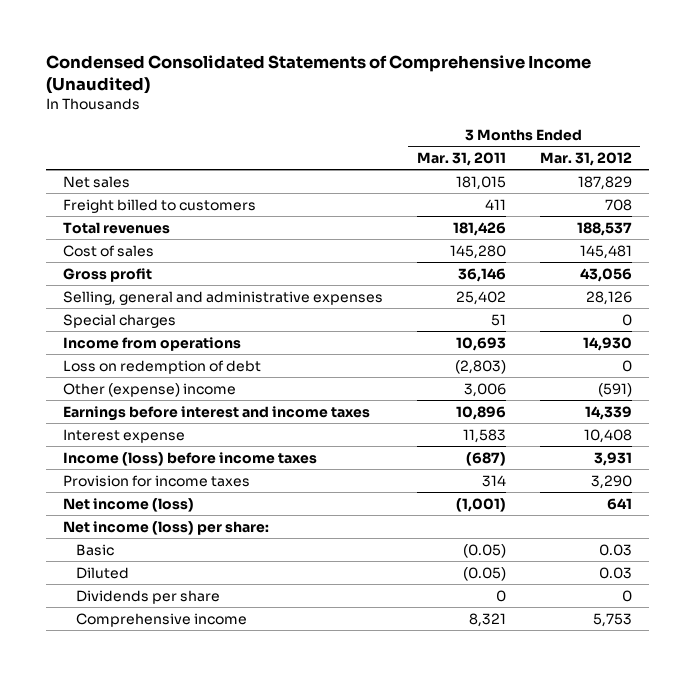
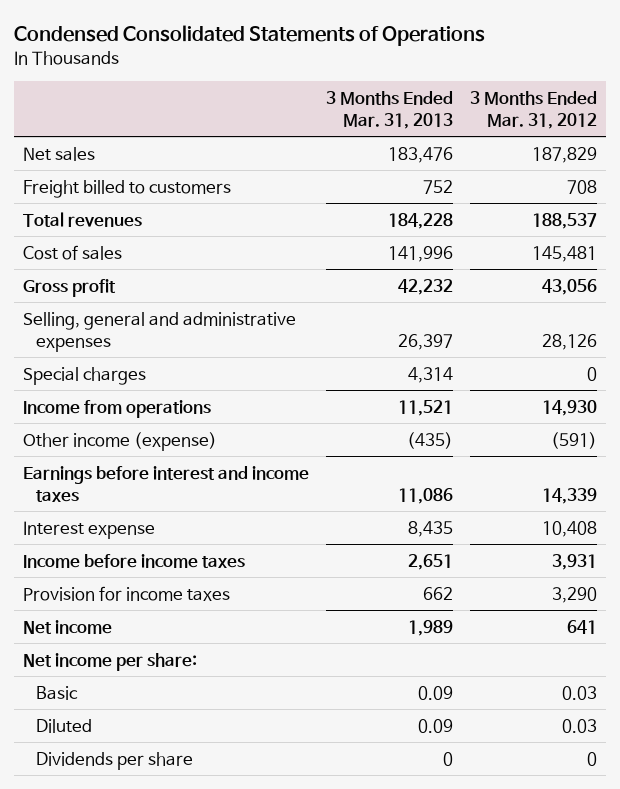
- Condensed Consolidated Statements of Comprehensive Income (Unaudited)
+ Condensed Consolidated Statements of Operations
- | 3 Months Ended Mar. 31, 2011 | 3 Months Ended Mar. 31, 2012
+ | 3 Months Ended Mar. 31, 2013 | 3 Months Ended Mar. 31, 2012
- Loss on redemption of debt | (2,803) | 0
- Other (expense) income | 3,006 | (591)
+ Other income (expense) | (435) | (591)
- Income (loss) before income taxes | (687) | 3,931
+ Income before income taxes | 2,651 | 3,931
- Net income (loss) | (1,001) | 641
- Net income (loss) per share:
+ Net income | 1,989 | 641
+ Net income per share:
- Comprehensive income | 8,321 | 5,753

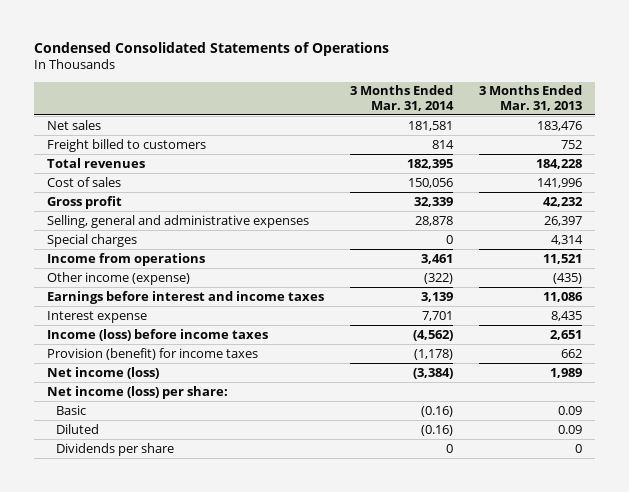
- | 3 Months Ended Mar. 31, 2013 | 3 Months Ended Mar. 31, 2012
+ | 3 Months Ended Mar. 31, 2014 | 3 Months Ended Mar. 31, 2013
- Income before income taxes | 2,651 | 3,931
- Provision for income taxes | 662 | 3,290
- Net income | 1,989 | 641
- Net income per share:
+ Income (loss) before income taxes | (4,562) | 2,651
+ Provision (benefit) for income taxes | (1,178) | 662
+ Net income (loss) | (3,384) | 1,989
+ Net income (loss) per share:

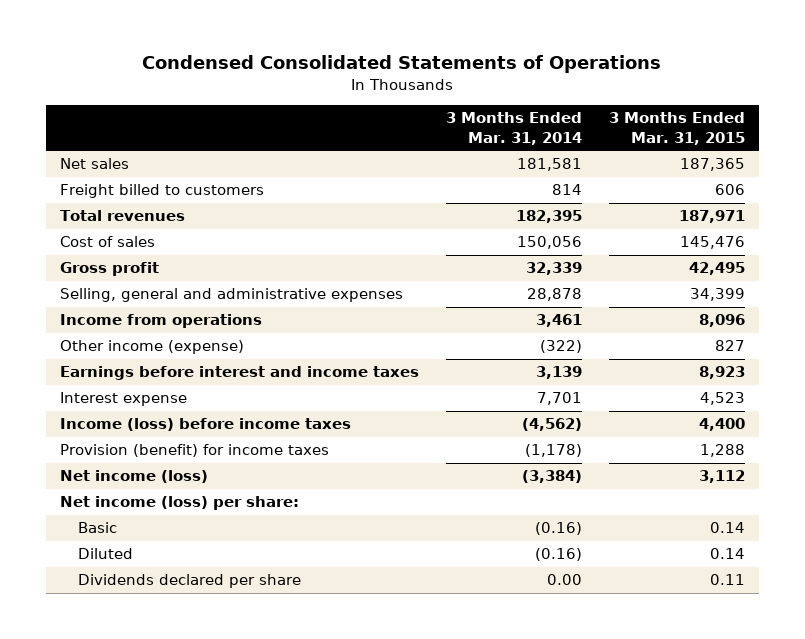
- | 3 Months Ended Mar. 31, 2014 | 3 Months Ended Mar. 31, 2013
+ | 3 Months Ended Mar. 31, 2014 | 3 Months Ended Mar. 31, 2015
- Special charges | 0 | 4,314
- Dividends per share | 0 | 0
+ Dividends declared per share | 0.00 | 0.11

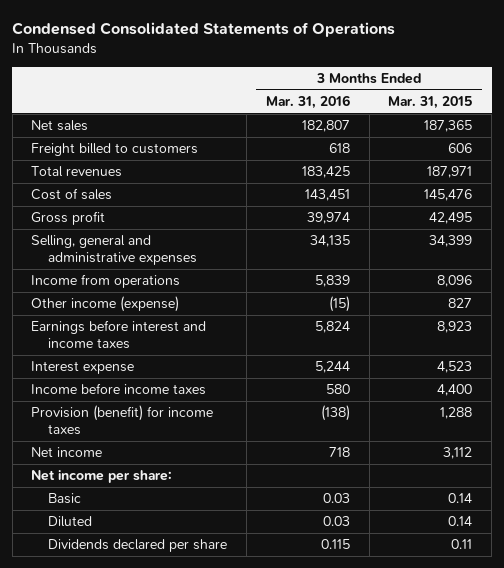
- | 3 Months Ended Mar. 31, 2014 | 3 Months Ended Mar. 31, 2015
+ | 3 Months Ended Mar. 31, 2016 | 3 Months Ended Mar. 31, 2015
- Income (loss) before income taxes | (4,562) | 4,400
+ Income before income taxes | 580 | 4,400
- Net income (loss) | (3,384) | 3,112
- Net income (loss) per share:
+ Net income | 718 | 3,112
+ Net income per share:

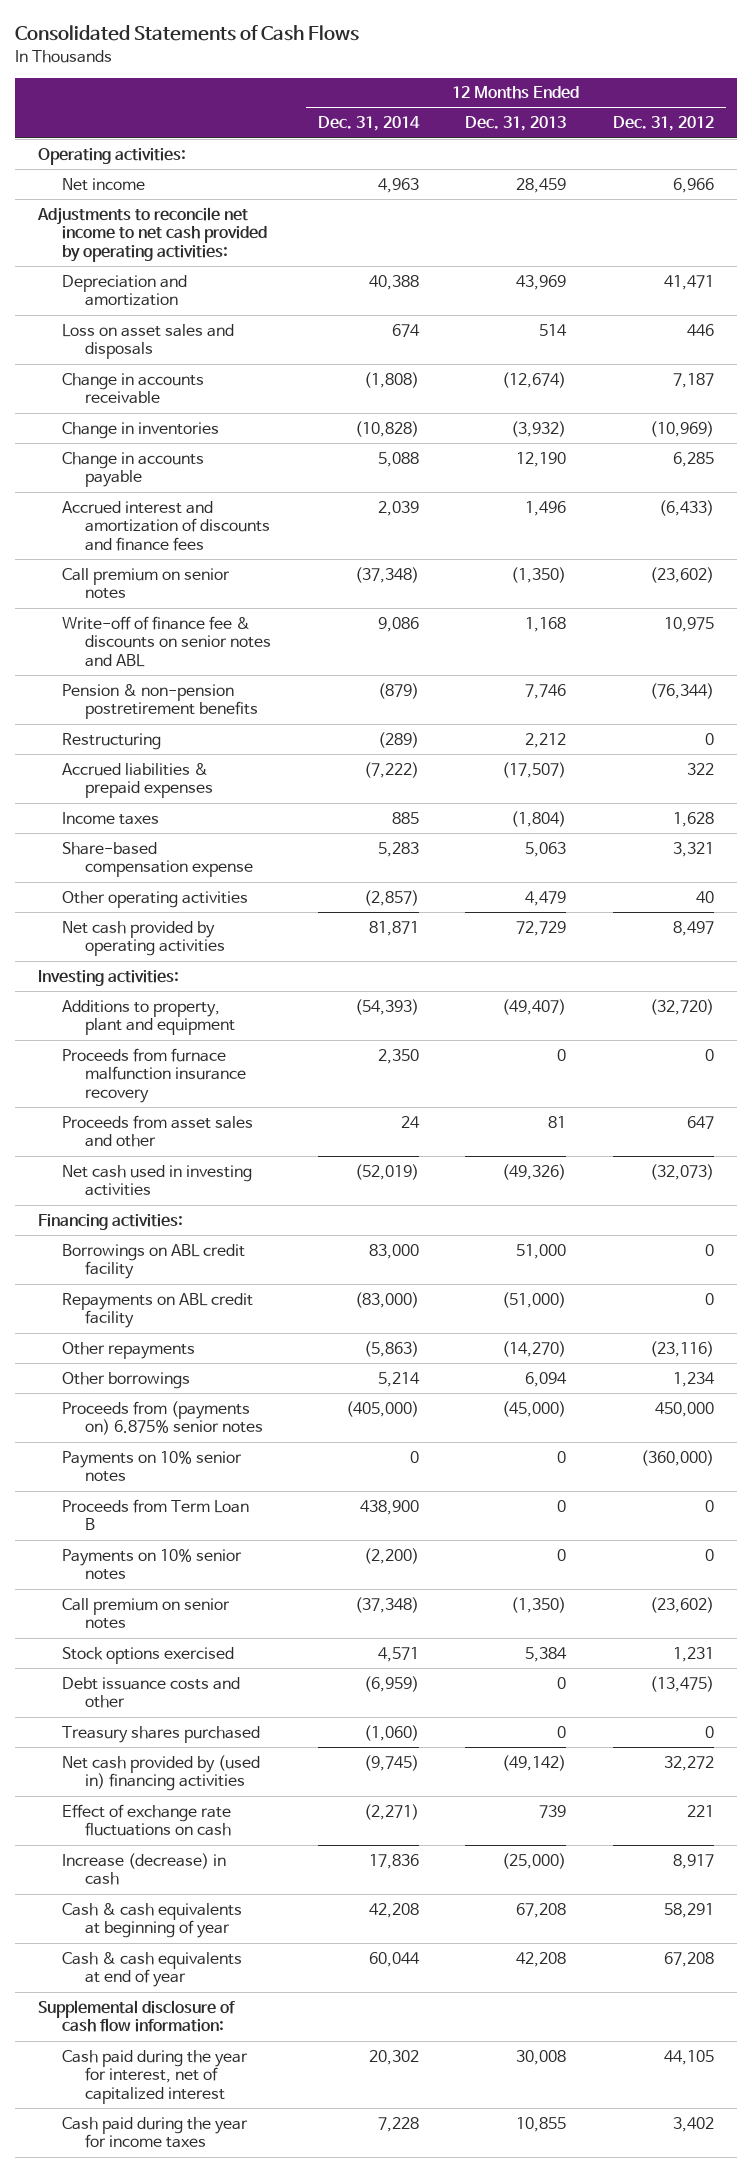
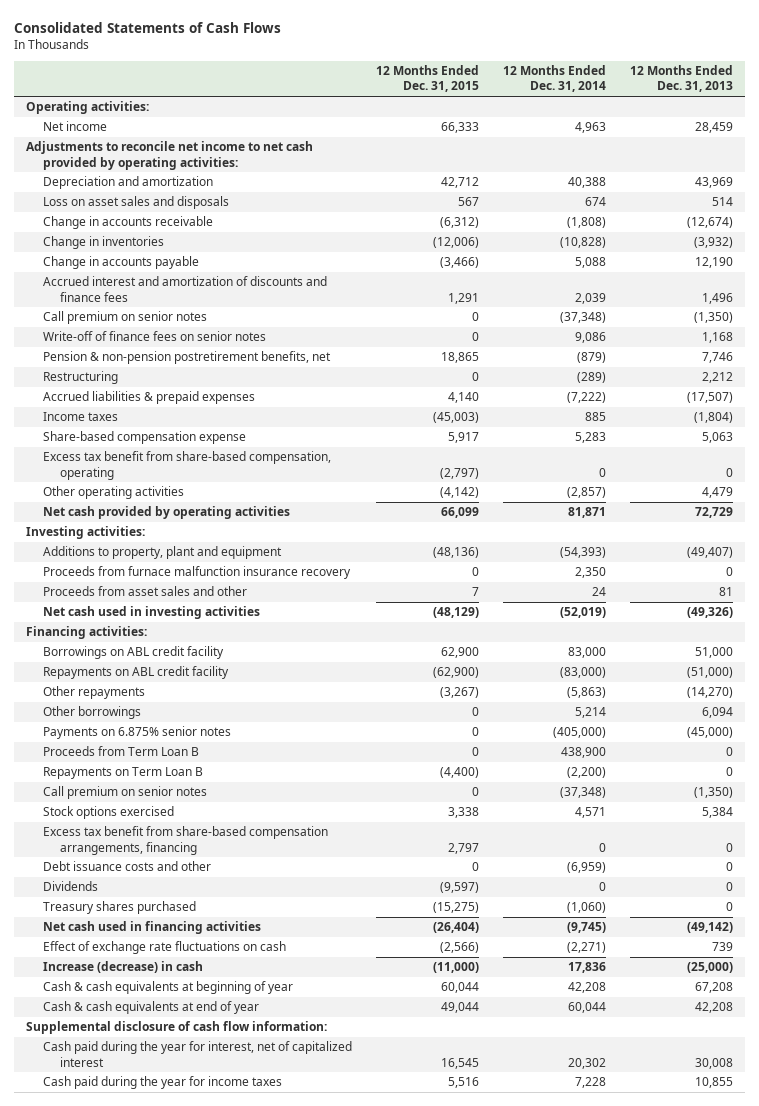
- | 12 Months Ended Dec. 31, 2014 | 12 Months Ended Dec. 31, 2013 | 12 Months Ended Dec. 31, 2012
+ | 12 Months Ended Dec. 31, 2015 | 12 Months Ended Dec. 31, 2014 | 12 Months Ended Dec. 31, 2013
- Write-off of finance fee & discounts on senior notes and ABL | 9,086 | 1,168 | 10,975
- Pension & non-pension postretirement benefits | (879) | 7,746 | (76,344)
+ Write-off of finance fees on senior notes | 0 | 9,086 | 1,168
+ Pension & non-pension postretirement benefits, net | 18,865 | (879) | 7,746
+ Excess tax benefit from share-based compensation, operating | (2,797) | 0 | 0
- Proceeds from (payments on) 6.875% senior notes | (405,000) | (45,000) | 450,000
- Payments on 10% senior notes | 0 | 0 | (360,000)
+ Payments on 6.875% senior notes | 0 | (405,000) | (45,000)
- Payments on 10% senior notes | (2,200) | 0 | 0
+ Repayments on Term Loan B | (4,400) | (2,200) | 0
+ Excess tax benefit from share-based compensation arrangements, financing | 2,797 | 0 | 0
+ Dividends | (9,597) | 0 | 0
- Net cash provided by (used in) financing activities | (9,745) | (49,142) | 32,272
+ Net cash used in financing activities | (26,404) | (9,745) | (49,142)

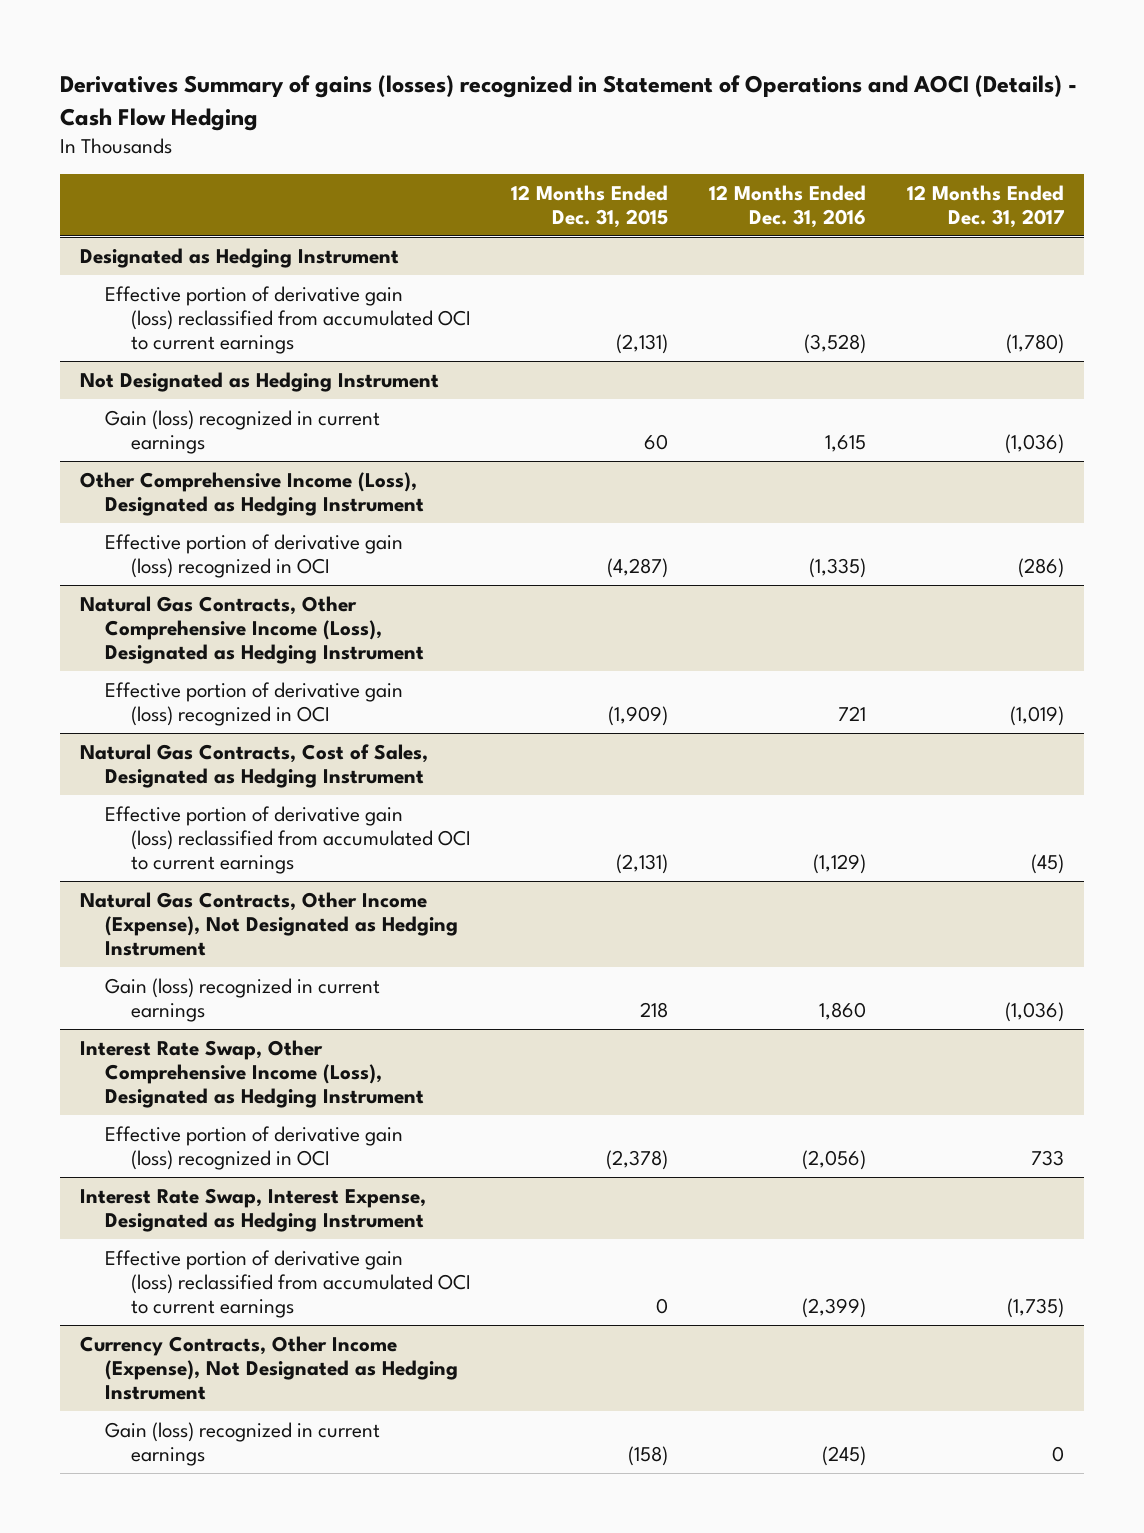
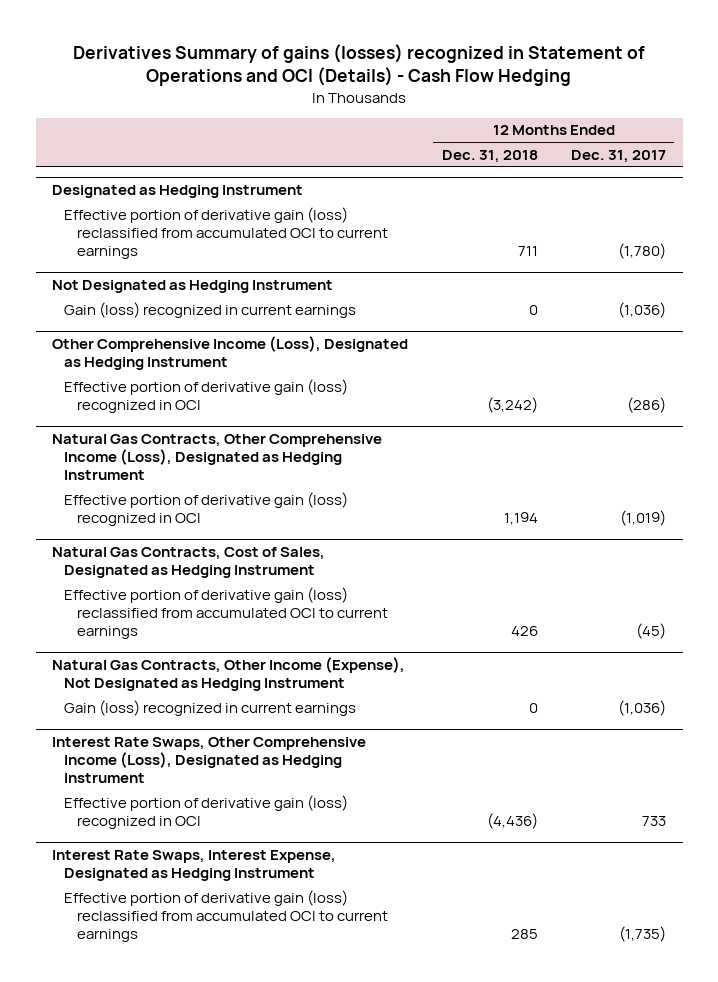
- Derivatives Summary of gains (losses) recognized in Statement of Operations and AOCI (Details) - Cash Flow Hedging
+ Derivatives Summary of gains (losses) recognized in Statement of Operations and OCI (Details) - Cash Flow Hedging
- | 12 Months Ended Dec. 31, 2015 | 12 Months Ended Dec. 31, 2016 | 12 Months Ended Dec. 31, 2017
+ | 12 Months Ended Dec. 31, 2018 | 12 Months Ended Dec. 31, 2017
- Interest Rate Swap, Other Comprehensive Income (Loss), Designated as Hedging Instrument
+ Interest Rate Swaps, Other Comprehensive Income (Loss), Designated as Hedging Instrument
- Interest Rate Swap, Interest Expense, Designated as Hedging Instrument
+ Interest Rate Swaps, Interest Expense, Designated as Hedging Instrument
- Currency Contracts, Other Income (Expense), Not Designated as Hedging Instrument
- Gain (loss) recognized in current earnings | (158) | (245) | 0

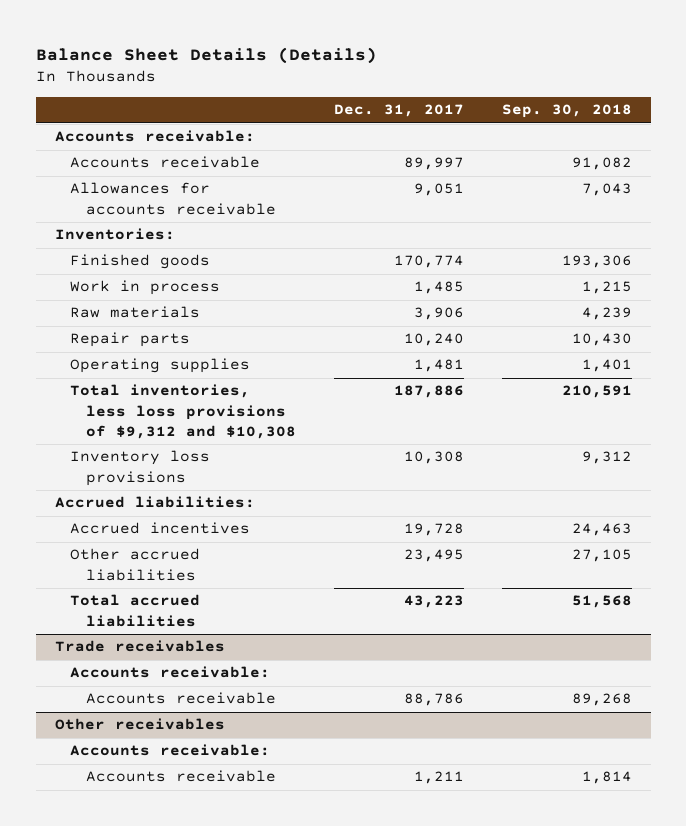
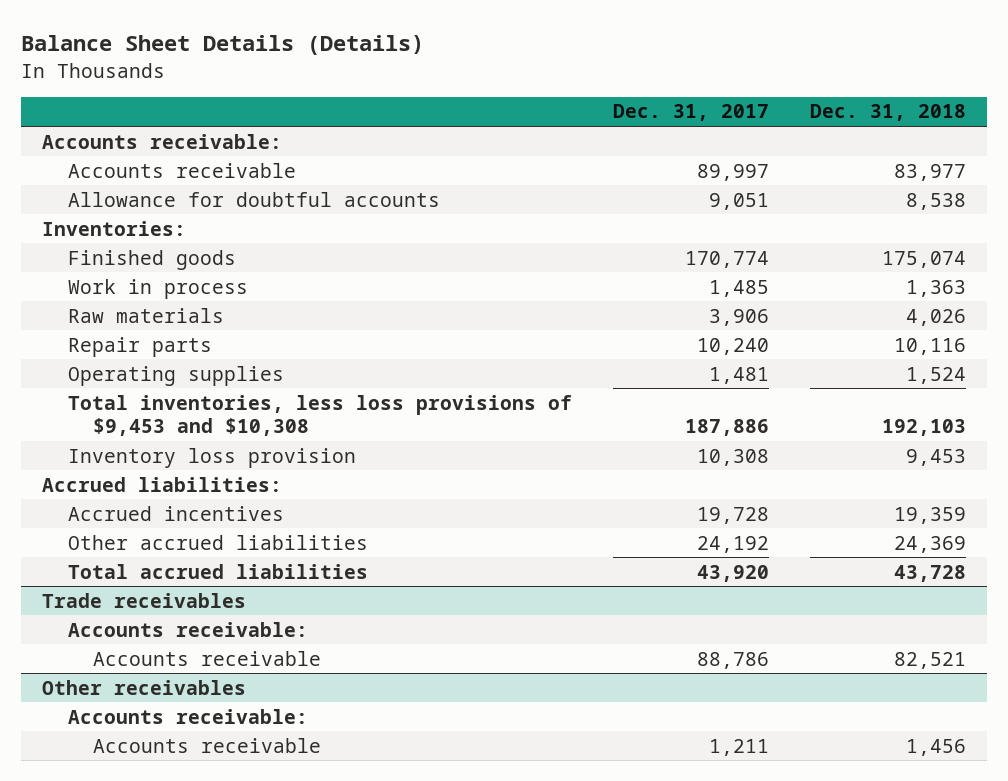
- | Dec. 31, 2017 | Sep. 30, 2018
+ | Dec. 31, 2017 | Dec. 31, 2018
- Allowances for accounts receivable | 9,051 | 7,043
+ Allowance for doubtful accounts | 9,051 | 8,538
- Total inventories, less loss provisions of $9,312 and $10,308 | 187,886 | 210,591
- Inventory loss provisions | 10,308 | 9,312
+ Total inventories, less loss provisions of $9,453 and $10,308 | 187,886 | 192,103
+ Inventory loss provision | 10,308 | 9,453
- Other accrued liabilities | 23,495 | 27,105
- Total accrued liabilities | 43,223 | 51,568
+ Other accrued liabilities | 24,192 | 24,369
+ Total accrued liabilities | 43,920 | 43,728

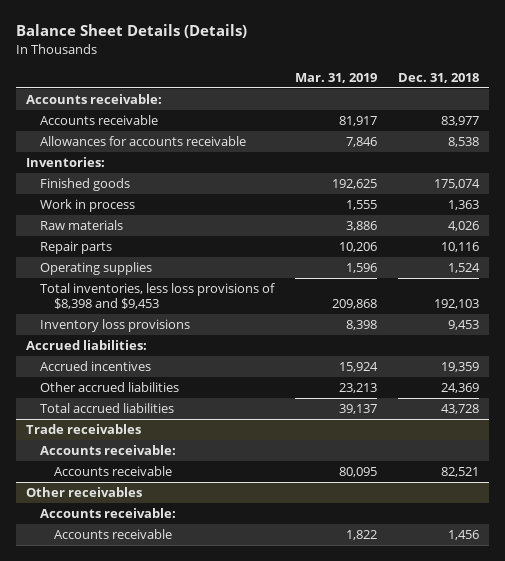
- | Dec. 31, 2017 | Dec. 31, 2018
+ | Mar. 31, 2019 | Dec. 31, 2018
- Allowance for doubtful accounts | 9,051 | 8,538
+ Allowances for accounts receivable | 7,846 | 8,538
- Total inventories, less loss provisions of $9,453 and $10,308 | 187,886 | 192,103
- Inventory loss provision | 10,308 | 9,453
+ Total inventories, less loss provisions of $8,398 and $9,453 | 209,868 | 192,103
+ Inventory loss provisions | 8,398 | 9,453

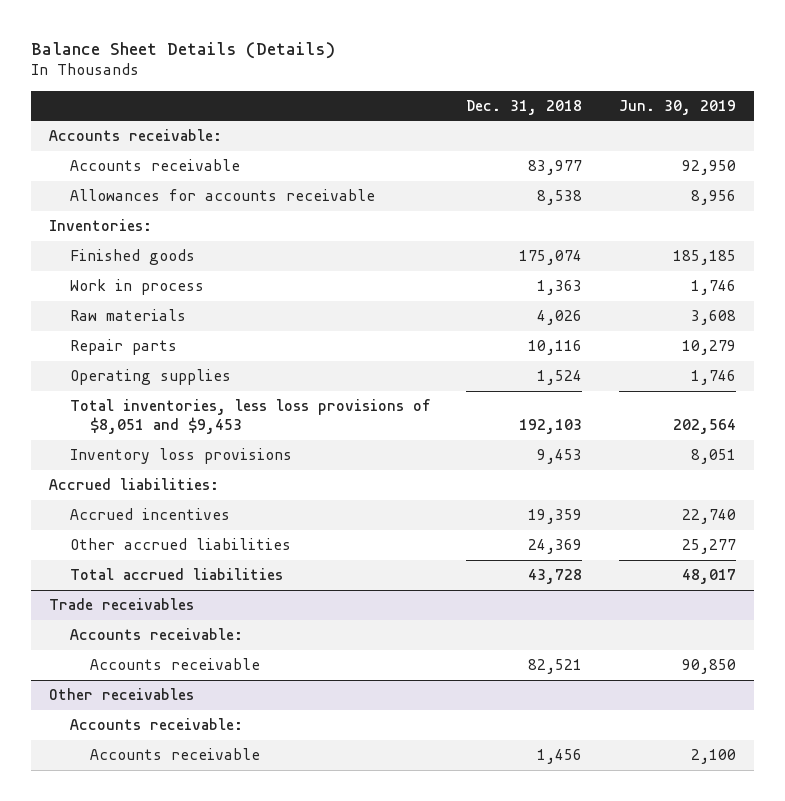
- | Mar. 31, 2019 | Dec. 31, 2018
+ | Dec. 31, 2018 | Jun. 30, 2019
- Total inventories, less loss provisions of $8,398 and $9,453 | 209,868 | 192,103
+ Total inventories, less loss provisions of $8,051 and $9,453 | 192,103 | 202,564

